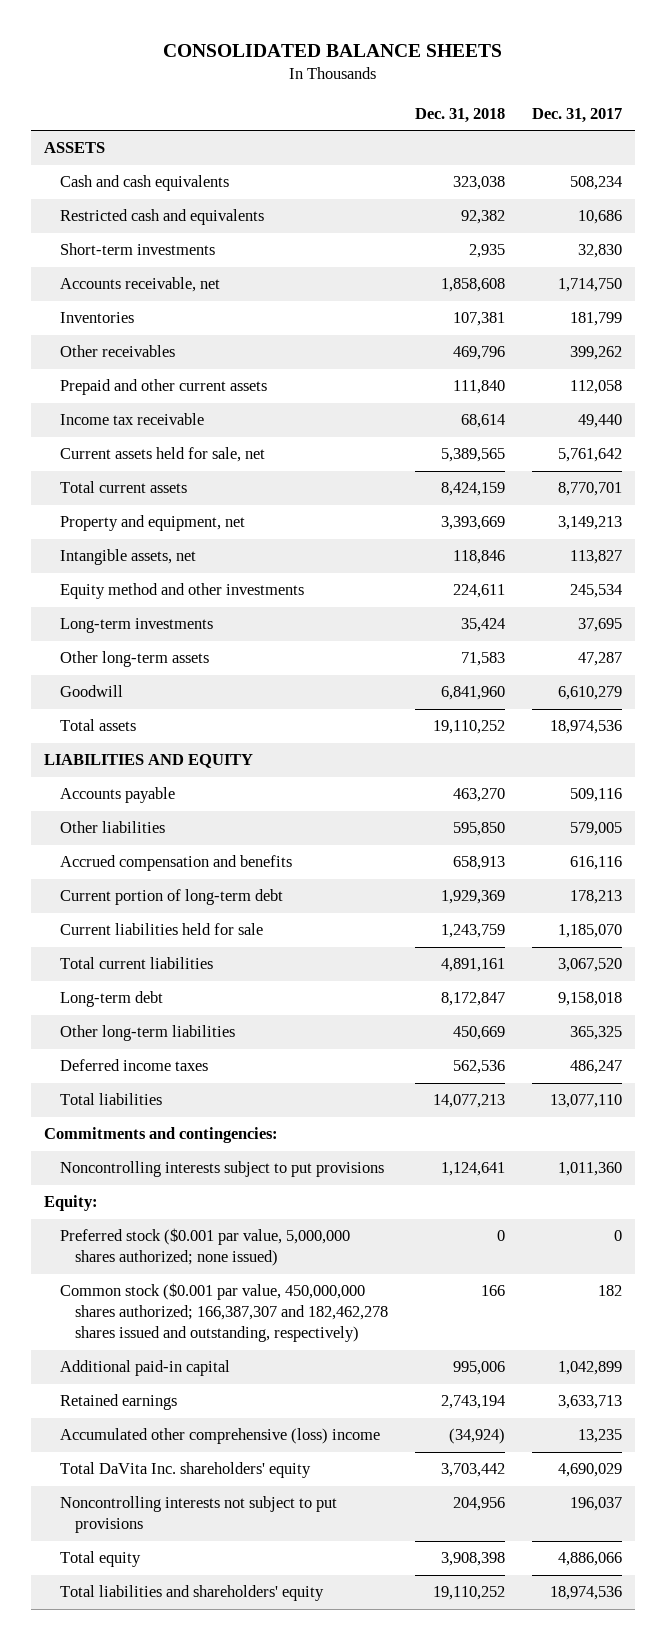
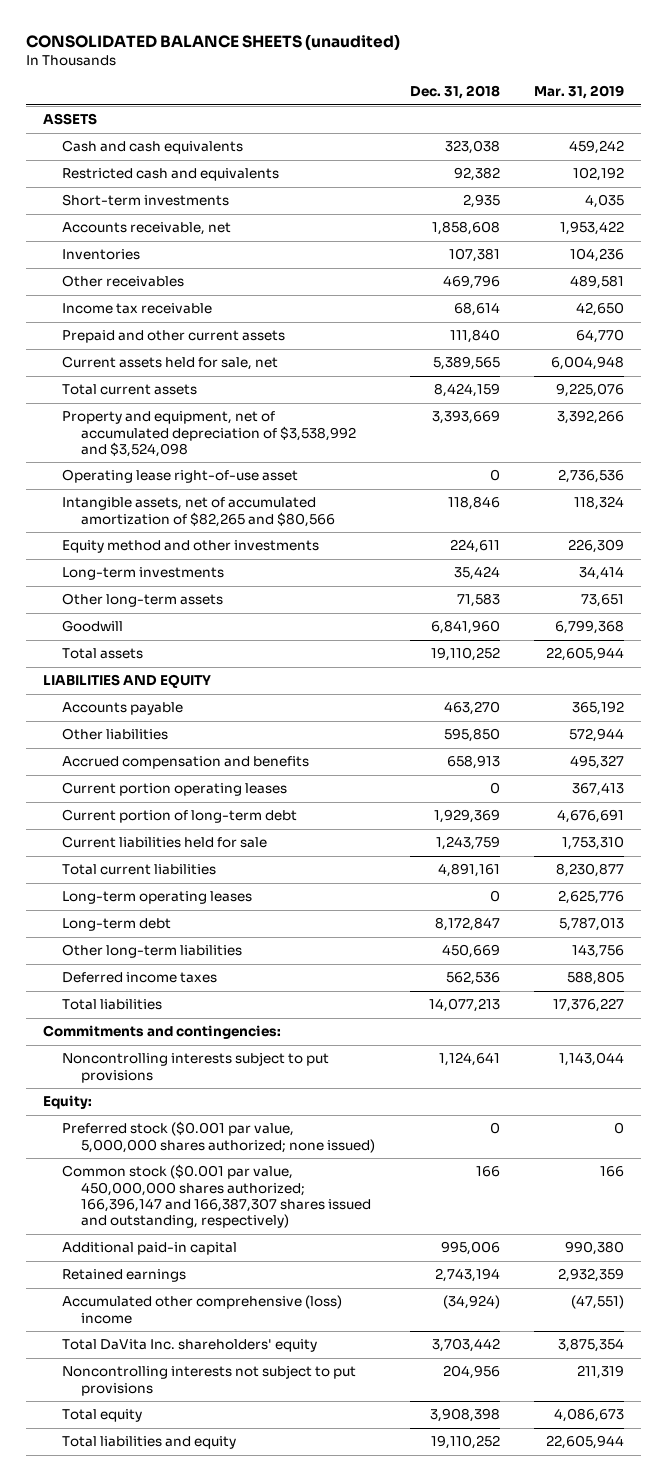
- CONSOLIDATED BALANCE SHEETS
+ CONSOLIDATED BALANCE SHEETS (unaudited)
- | Dec. 31, 2018 | Dec. 31, 2017
+ | Dec. 31, 2018 | Mar. 31, 2019
moved down: Prepaid and other current assets | 111,840 | 64,770
- Property and equipment, net | 3,393,669 | 3,149,213
- Intangible assets, net | 118,846 | 113,827
+ Property and equipment, net of accumulated depreciation of $3,538,992 and $3,524,098 | 3,393,669 | 3,392,266
+ Operating lease right-of-use asset | 0 | 2,736,536
+ Intangible assets, net of accumulated amortization of $82,265 and $80,566 | 118,846 | 118,324
+ Current portion operating leases | 0 | 367,413
+ Long-term operating leases | 0 | 2,625,776
- Common stock ($0.001 par value, 450,000,000 shares authorized; 166,387,307 and 182,462,278 shares issued and outstanding, respectively) | 166 | 182
+ Common stock ($0.001 par value, 450,000,000 shares authorized; 166,396,147 and 166,387,307 shares issued and outstanding, respectively) | 166 | 166
- Total liabilities and shareholders' equity | 19,110,252 | 18,974,536
+ Total liabilities and equity | 19,110,252 | 22,605,944

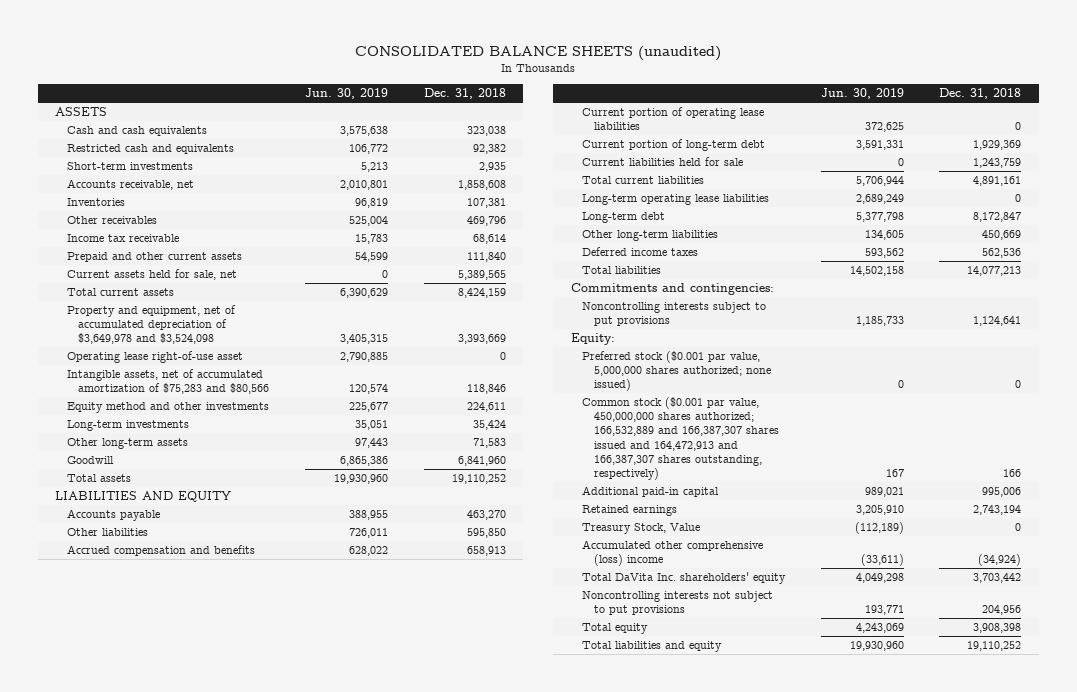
- | Dec. 31, 2018 | Mar. 31, 2019
+ | Jun. 30, 2019 | Dec. 31, 2018
- Property and equipment, net of accumulated depreciation of $3,538,992 and $3,524,098 | 3,393,669 | 3,392,266
+ Property and equipment, net of accumulated depreciation of $3,649,978 and $3,524,098 | 3,405,315 | 3,393,669
- Intangible assets, net of accumulated amortization of $82,265 and $80,566 | 118,846 | 118,324
+ Intangible assets, net of accumulated amortization of $75,283 and $80,566 | 120,574 | 118,846
- Current portion operating leases | 0 | 367,413
+ Current portion of operating lease liabilities | 372,625 | 0
- Long-term operating leases | 0 | 2,625,776
+ Long-term operating lease liabilities | 2,689,249 | 0
- Common stock ($0.001 par value, 450,000,000 shares authorized; 166,396,147 and 166,387,307 shares issued and outstanding, respectively) | 166 | 166
+ Common stock ($0.001 par value, 450,000,000 shares authorized; 166,532,889 and 166,387,307 shares issued and 164,472,913 and 166,387,307 shares outstanding, respectively) | 167 | 166
+ Treasury Stock, Value | (112,189) | 0

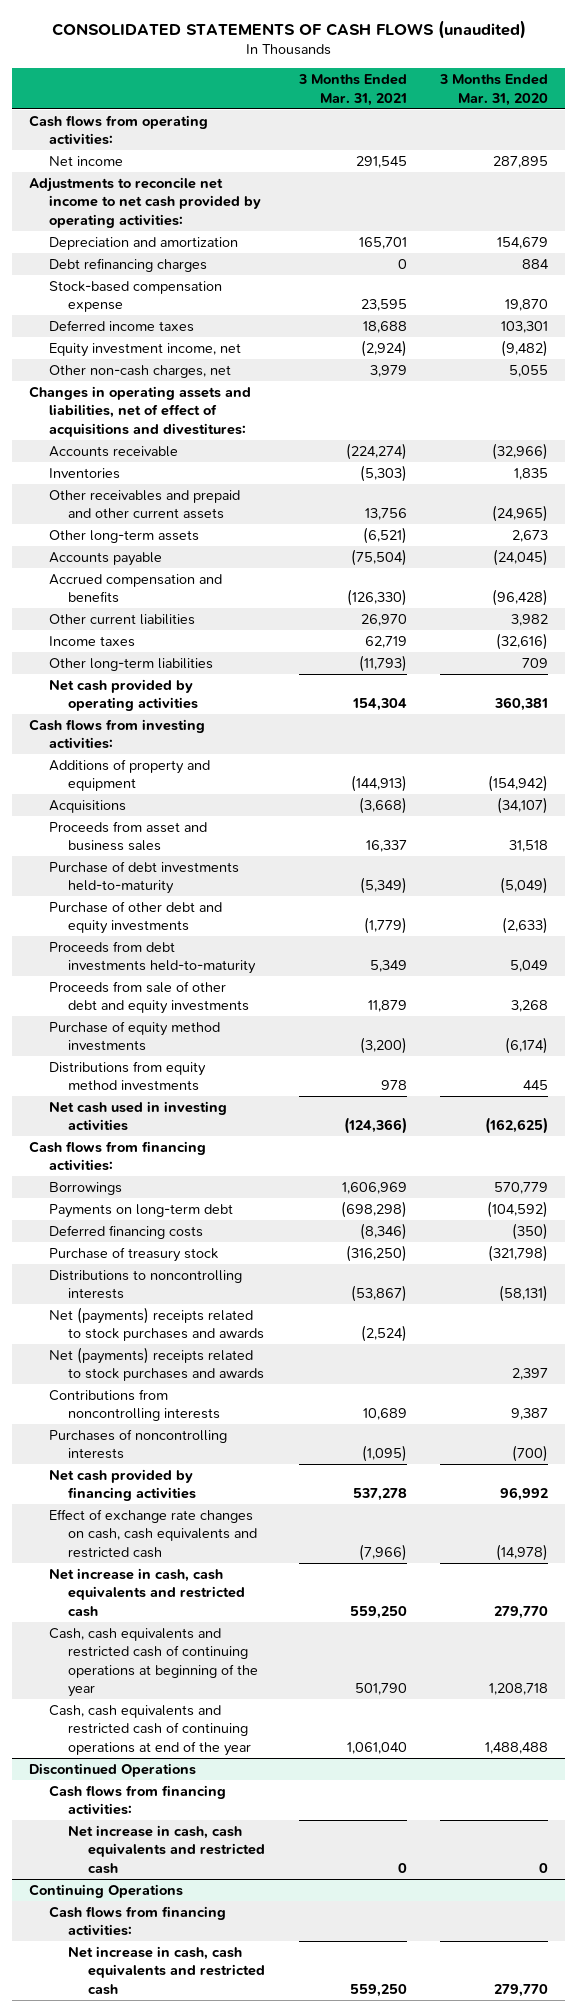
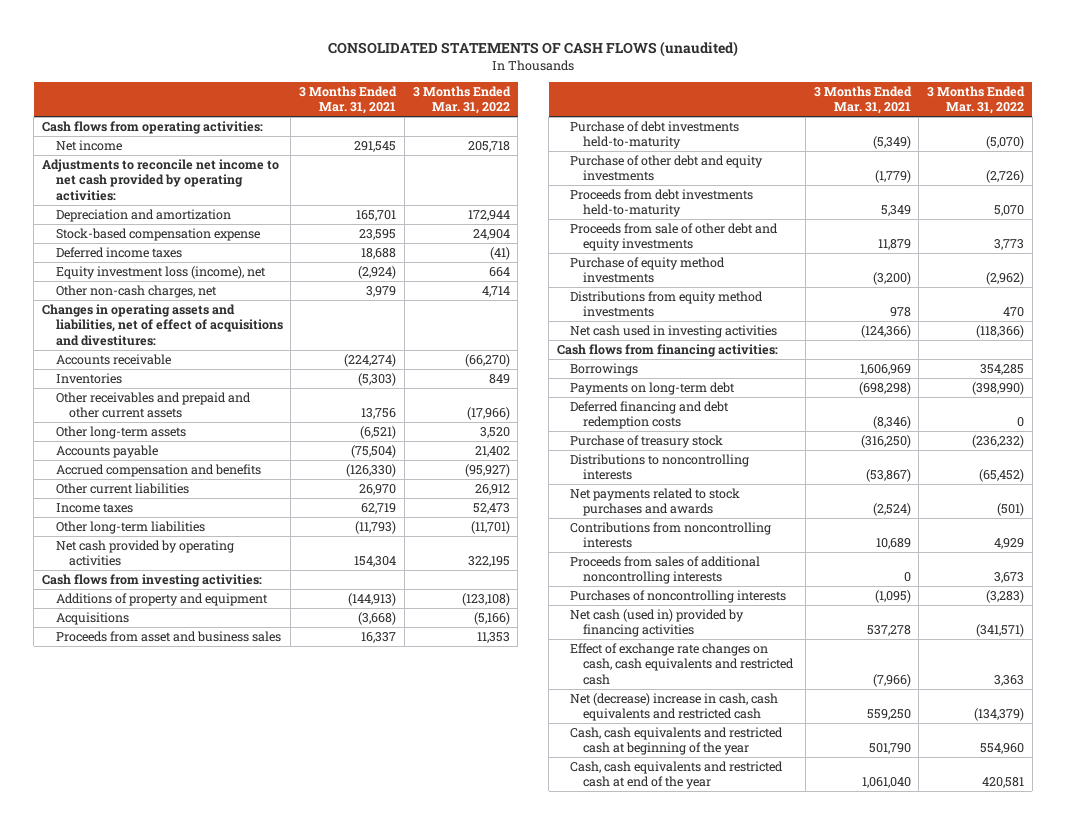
- | 3 Months Ended Mar. 31, 2021 | 3 Months Ended Mar. 31, 2020
+ | 3 Months Ended Mar. 31, 2021 | 3 Months Ended Mar. 31, 2022
- Debt refinancing charges | 0 | 884
- Equity investment income, net | (2,924) | (9,482)
+ Equity investment loss (income), net | (2,924) | 664
- Deferred financing costs | (8,346) | (350)
+ Deferred financing and debt redemption costs | (8,346) | 0
- Net (payments) receipts related to stock purchases and awards | (2,524) |
- Net (payments) receipts related to stock purchases and awards | | 2,397
+ Net payments related to stock purchases and awards | (2,524) | (501)
+ Proceeds from sales of additional noncontrolling interests | 0 | 3,673
- Net cash provided by financing activities | 537,278 | 96,992
+ Net cash (used in) provided by financing activities | 537,278 | (341,571)
- Net increase in cash, cash equivalents and restricted cash | 559,250 | 279,770
- Cash, cash equivalents and restricted cash of continuing operations at beginning of the year | 501,790 | 1,208,718
- Cash, cash equivalents and restricted cash of continuing operations at end of the year | 1,061,040 | 1,488,488
- Discontinued Operations
- Cash flows from financing activities:
- Net increase in cash, cash equivalents and restricted cash | 0 | 0
- Continuing Operations
- Cash flows from financing activities:
- Net increase in cash, cash equivalents and restricted cash | 559,250 | 279,770
+ Net (decrease) increase in cash, cash equivalents and restricted cash | 559,250 | (134,379)
+ Cash, cash equivalents and restricted cash at beginning of the year | 501,790 | 554,960
+ Cash, cash equivalents and restricted cash at end of the year | 1,061,040 | 420,581

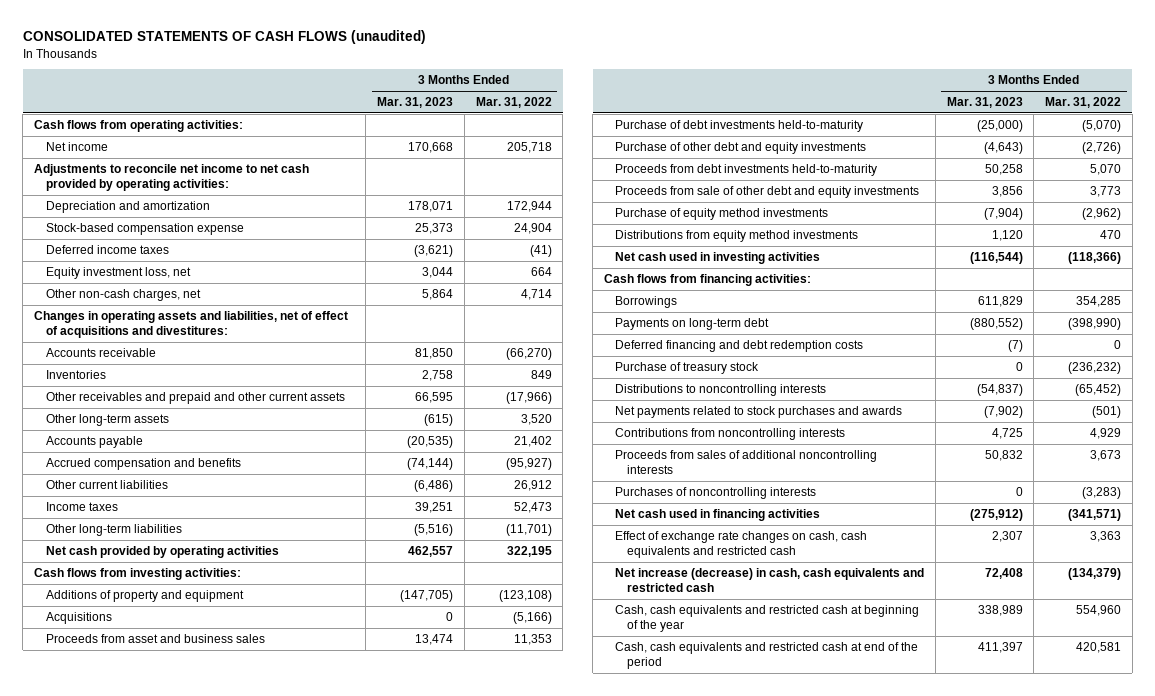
- | 3 Months Ended Mar. 31, 2021 | 3 Months Ended Mar. 31, 2022
+ | 3 Months Ended Mar. 31, 2023 | 3 Months Ended Mar. 31, 2022
- Equity investment loss (income), net | (2,924) | 664
+ Equity investment loss, net | 3,044 | 664
- Net cash (used in) provided by financing activities | 537,278 | (341,571)
+ Net cash used in financing activities | (275,912) | (341,571)
- Net (decrease) increase in cash, cash equivalents and restricted cash | 559,250 | (134,379)
+ Net increase (decrease) in cash, cash equivalents and restricted cash | 72,408 | (134,379)
- Cash, cash equivalents and restricted cash at end of the year | 1,061,040 | 420,581
+ Cash, cash equivalents and restricted cash at end of the period | 411,397 | 420,581

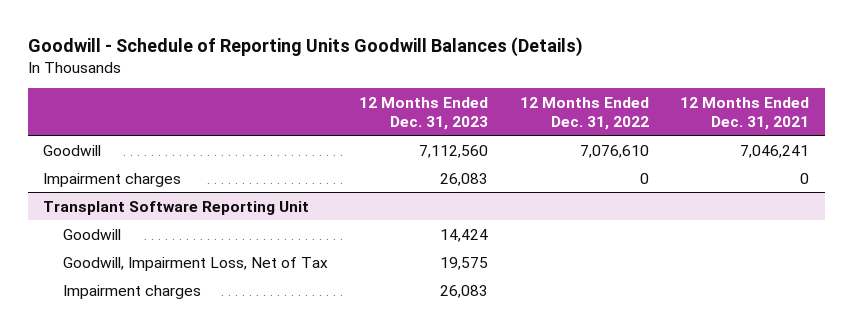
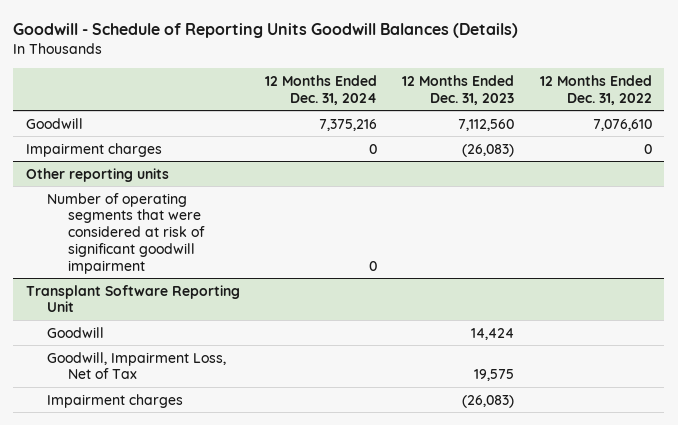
- | 12 Months Ended Dec. 31, 2023 | 12 Months Ended Dec. 31, 2022 | 12 Months Ended Dec. 31, 2021
+ | 12 Months Ended Dec. 31, 2024 | 12 Months Ended Dec. 31, 2023 | 12 Months Ended Dec. 31, 2022
- Impairment charges | 26,083 | 0 | 0
+ Impairment charges | 0 | (26,083) | 0
+ Other reporting units
+ Number of operating segments that were considered at risk of significant goodwill impairment | 0 | |
@ Transplant Software Reporting Unit
- Impairment charges | 26,083 | |
+ Impairment charges | | (26,083) |

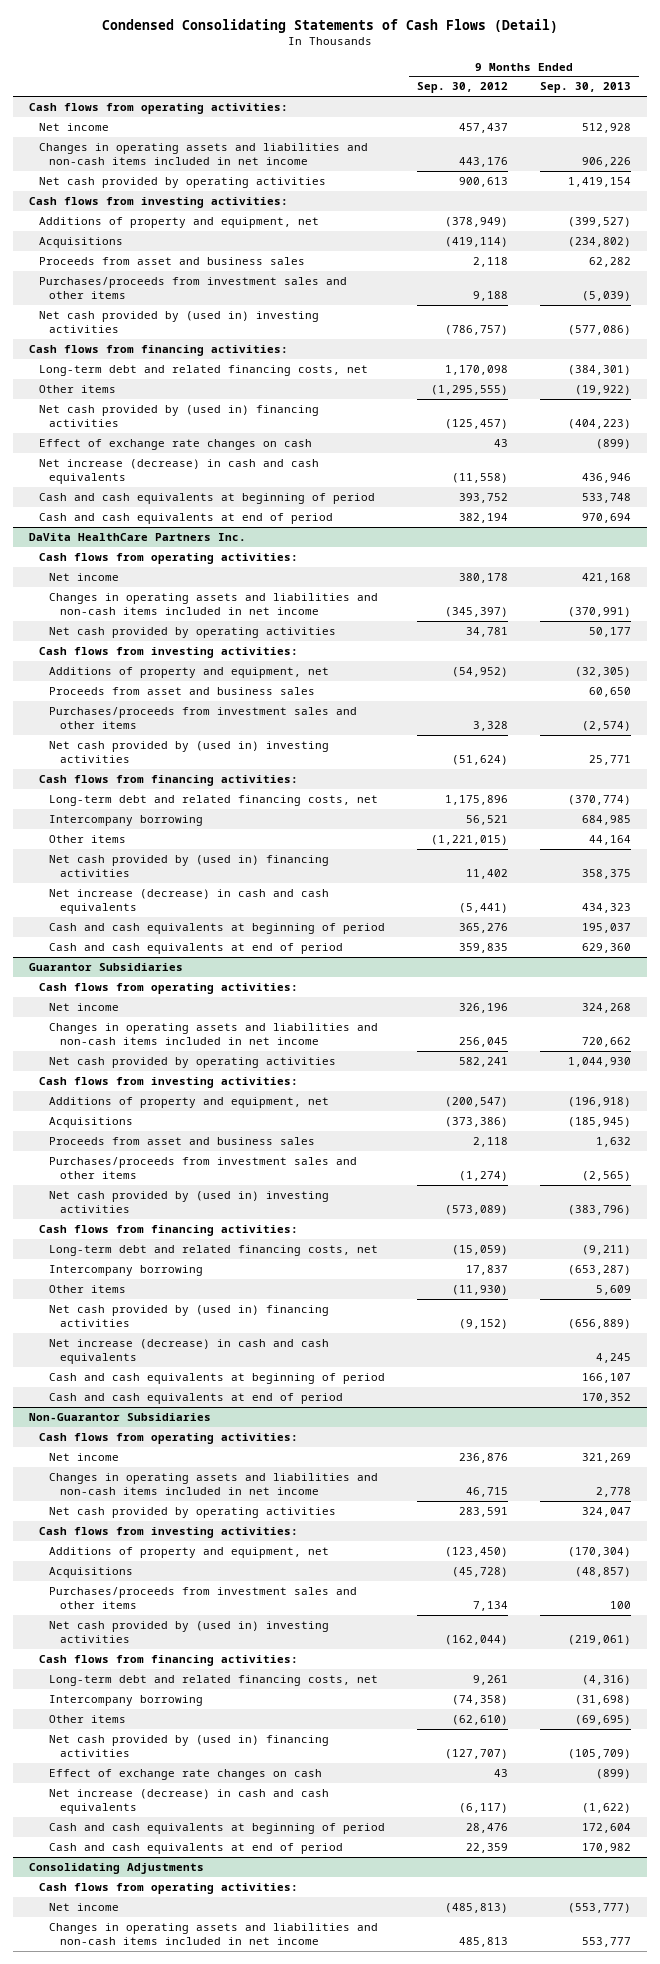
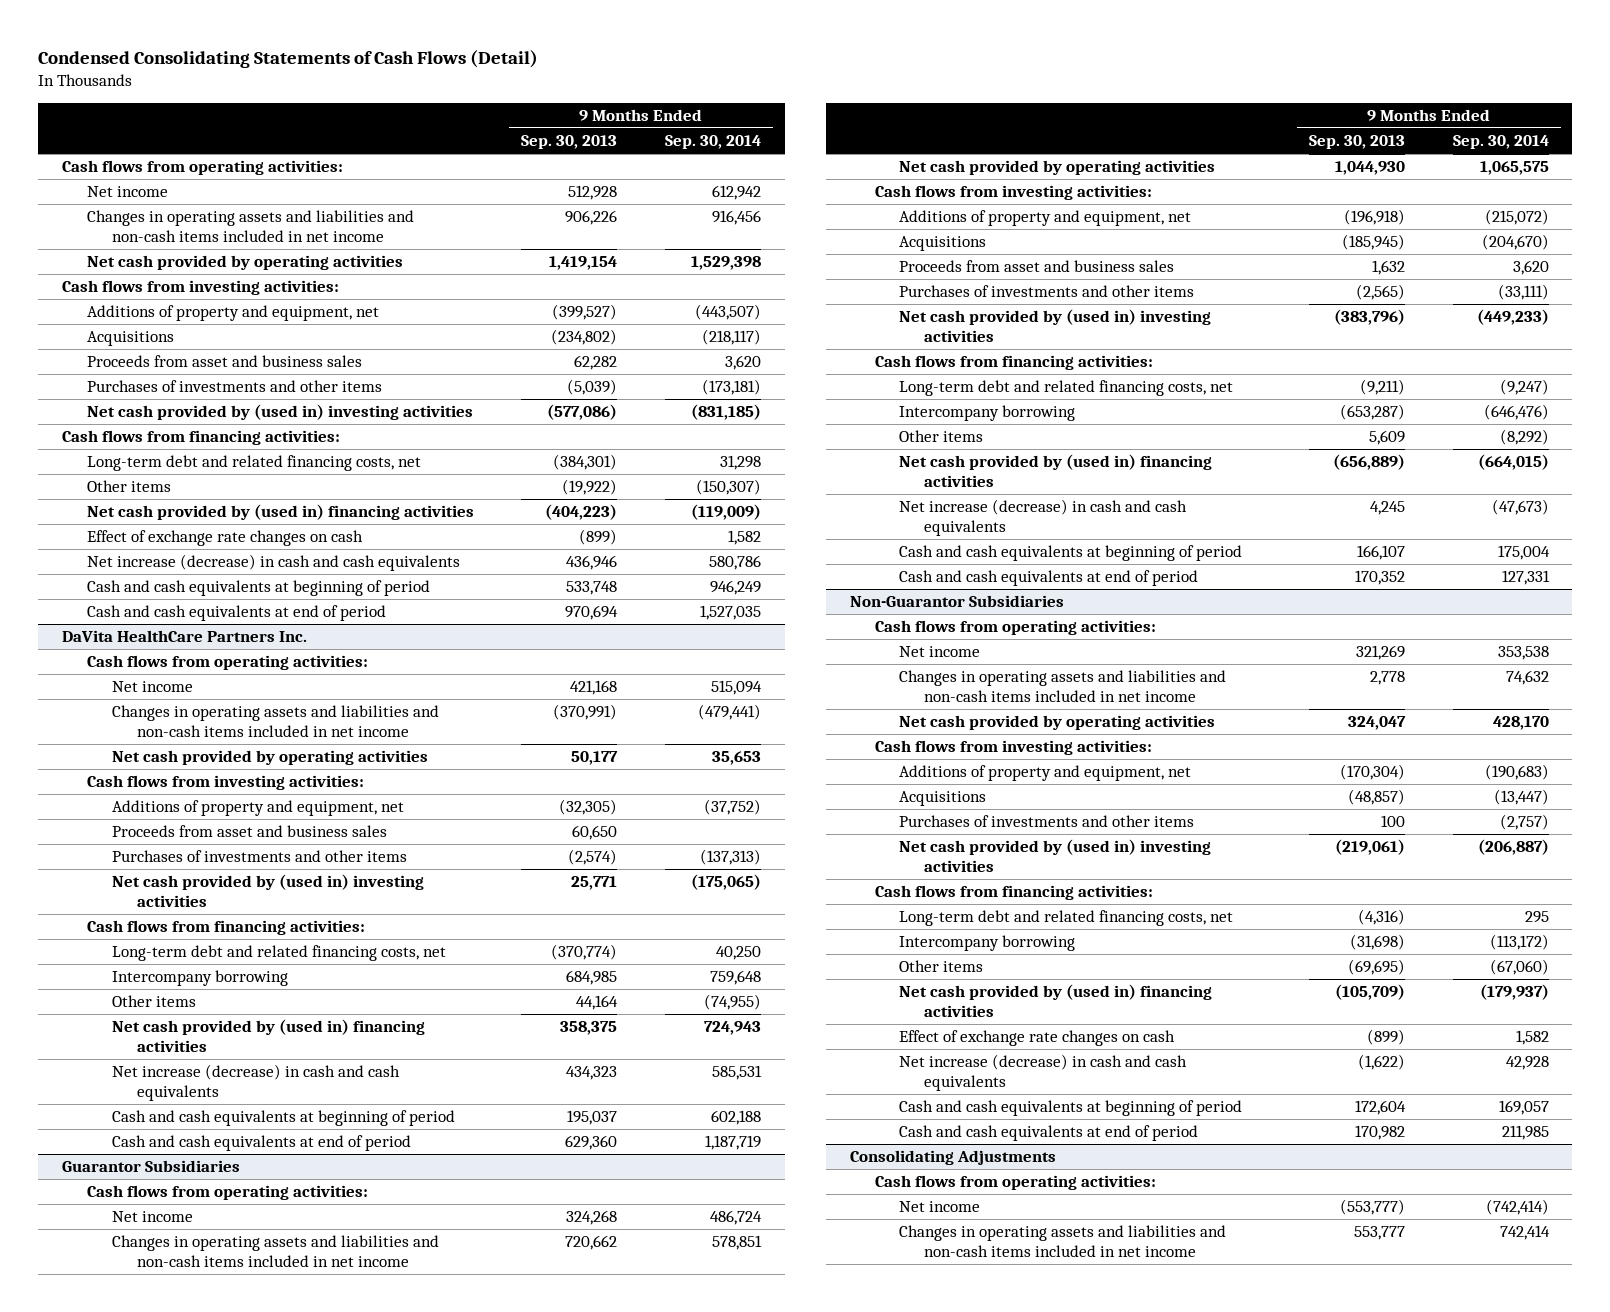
- | 9 Months Ended Sep. 30, 2012 | 9 Months Ended Sep. 30, 2013
+ | 9 Months Ended Sep. 30, 2013 | 9 Months Ended Sep. 30, 2014
- Purchases/proceeds from investment sales and other items | 9,188 | (5,039)
+ Purchases of investments and other items | (5,039) | (173,181)
@ DaVita HealthCare Partners Inc.
- Purchases/proceeds from investment sales and other items | 3,328 | (2,574)
+ Purchases of investments and other items | (2,574) | (137,313)
@ Guarantor Subsidiaries
- Purchases/proceeds from investment sales and other items | (1,274) | (2,565)
+ Purchases of investments and other items | (2,565) | (33,111)
@ Non-Guarantor Subsidiaries
- Purchases/proceeds from investment sales and other items | 7,134 | 100
+ Purchases of investments and other items | 100 | (2,757)

